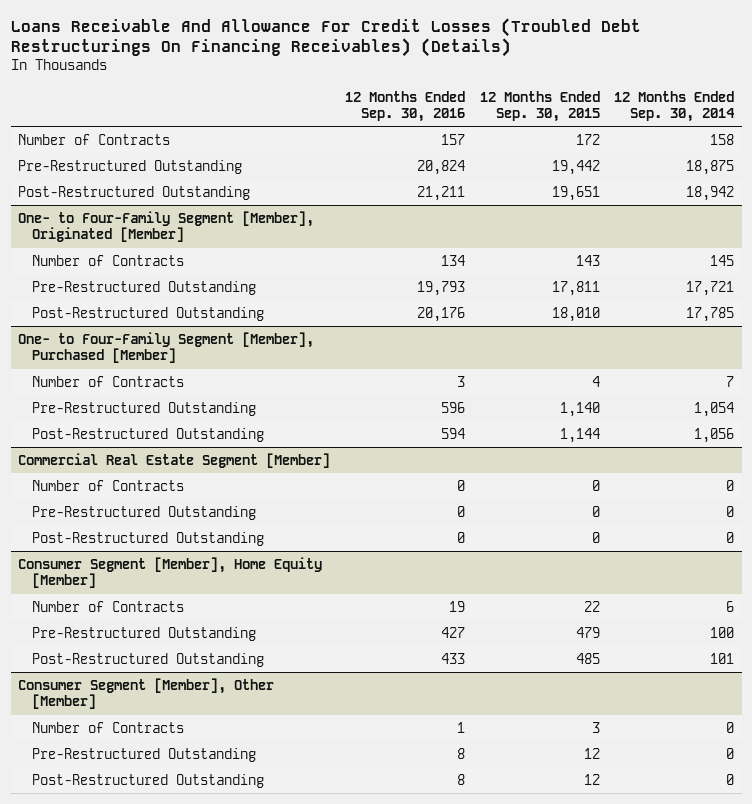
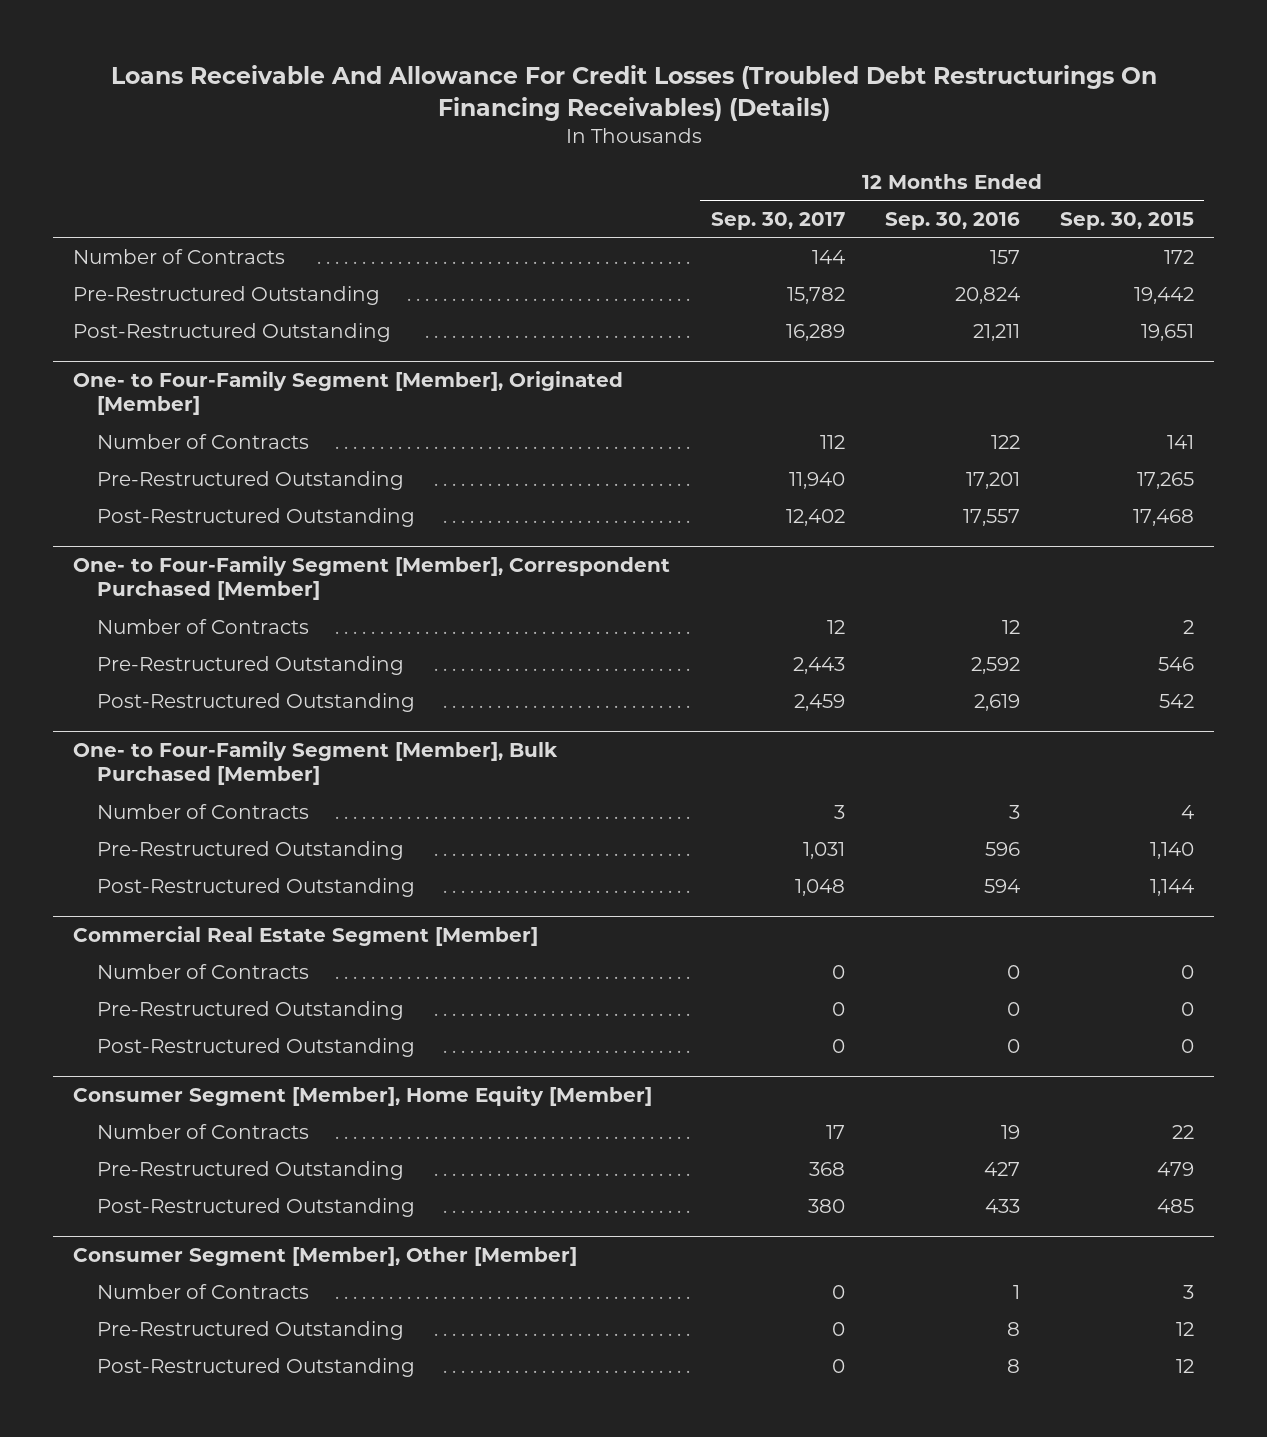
- | 12 Months Ended Sep. 30, 2016 | 12 Months Ended Sep. 30, 2015 | 12 Months Ended Sep. 30, 2014
+ | 12 Months Ended Sep. 30, 2017 | 12 Months Ended Sep. 30, 2016 | 12 Months Ended Sep. 30, 2015
@ One- to Four-Family Segment [Member], Originated [Member]
- Number of Contracts | 134 | 143 | 145
- Pre-Restructured Outstanding | 19,793 | 17,811 | 17,721
- Post-Restructured Outstanding | 20,176 | 18,010 | 17,785
- One- to Four-Family Segment [Member], Purchased [Member]
@ One- to Four-Family Segment [Member], Originated [Member]
+ Number of Contracts | 112 | 122 | 141
+ Pre-Restructured Outstanding | 11,940 | 17,201 | 17,265
+ Post-Restructured Outstanding | 12,402 | 17,557 | 17,468
+ One- to Four-Family Segment [Member], Correspondent Purchased [Member]
+ Number of Contracts | 12 | 12 | 2
+ Pre-Restructured Outstanding | 2,443 | 2,592 | 546
+ Post-Restructured Outstanding | 2,459 | 2,619 | 542
+ One- to Four-Family Segment [Member], Bulk Purchased [Member]

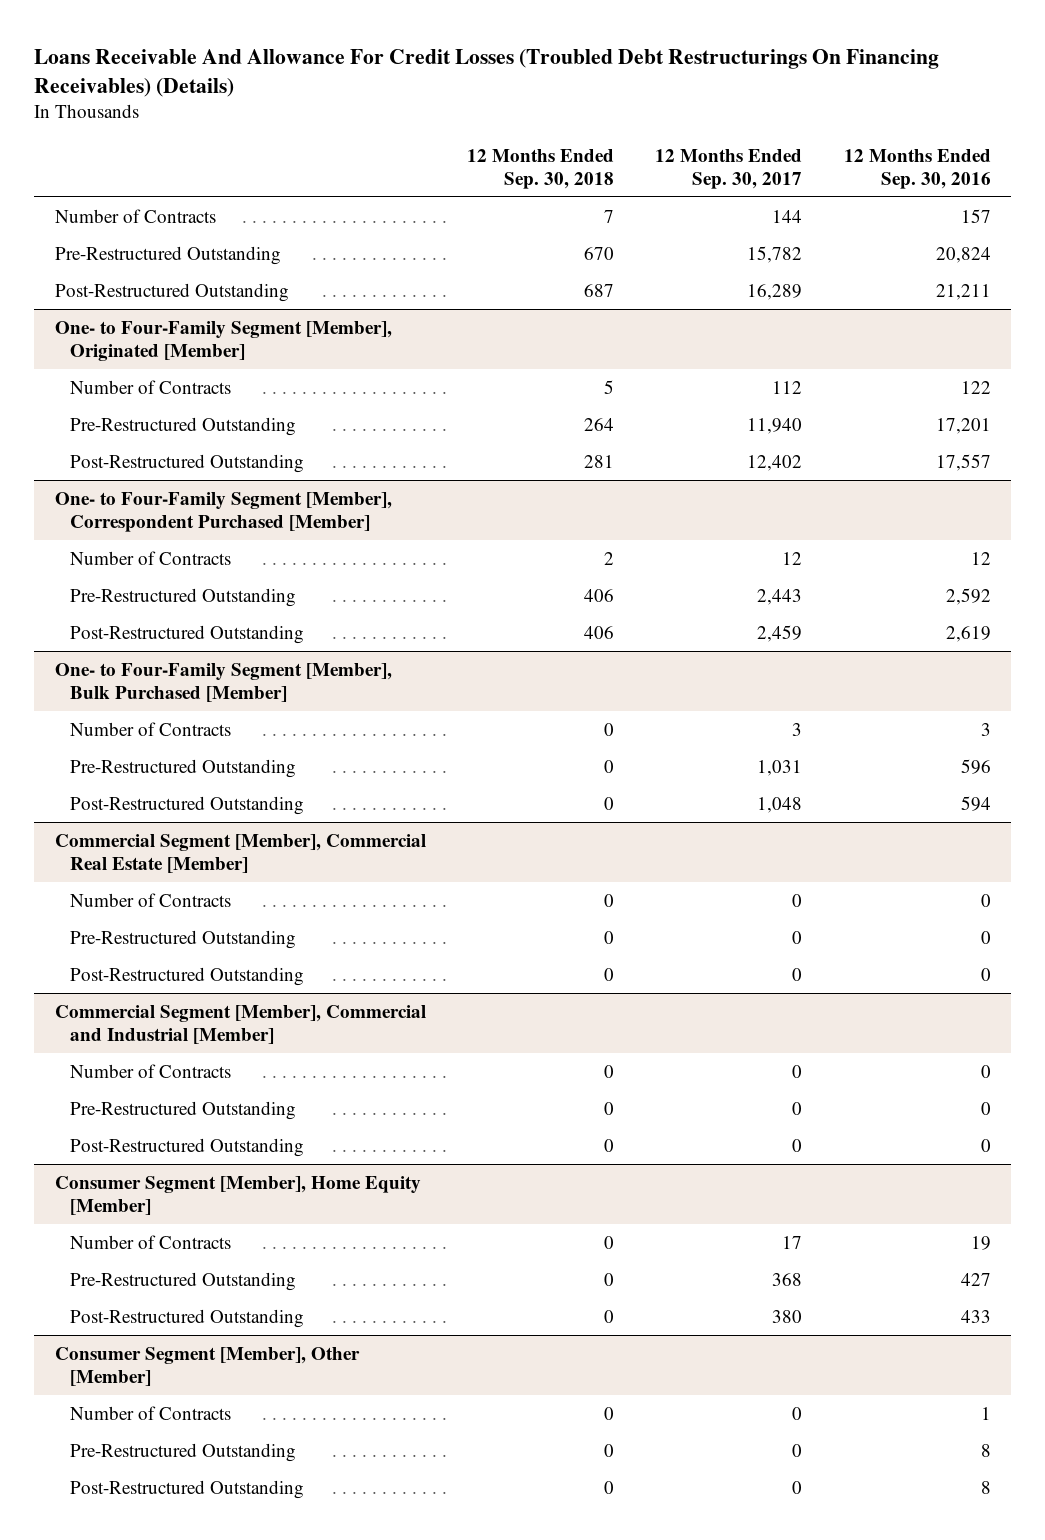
- | 12 Months Ended Sep. 30, 2017 | 12 Months Ended Sep. 30, 2016 | 12 Months Ended Sep. 30, 2015
+ | 12 Months Ended Sep. 30, 2018 | 12 Months Ended Sep. 30, 2017 | 12 Months Ended Sep. 30, 2016
- Commercial Real Estate Segment [Member]
+ Commercial Segment [Member], Commercial Real Estate [Member]
+ Commercial Segment [Member], Commercial and Industrial [Member]
+ Number of Contracts | 0 | 0 | 0
+ Pre-Restructured Outstanding | 0 | 0 | 0
+ Post-Restructured Outstanding | 0 | 0 | 0

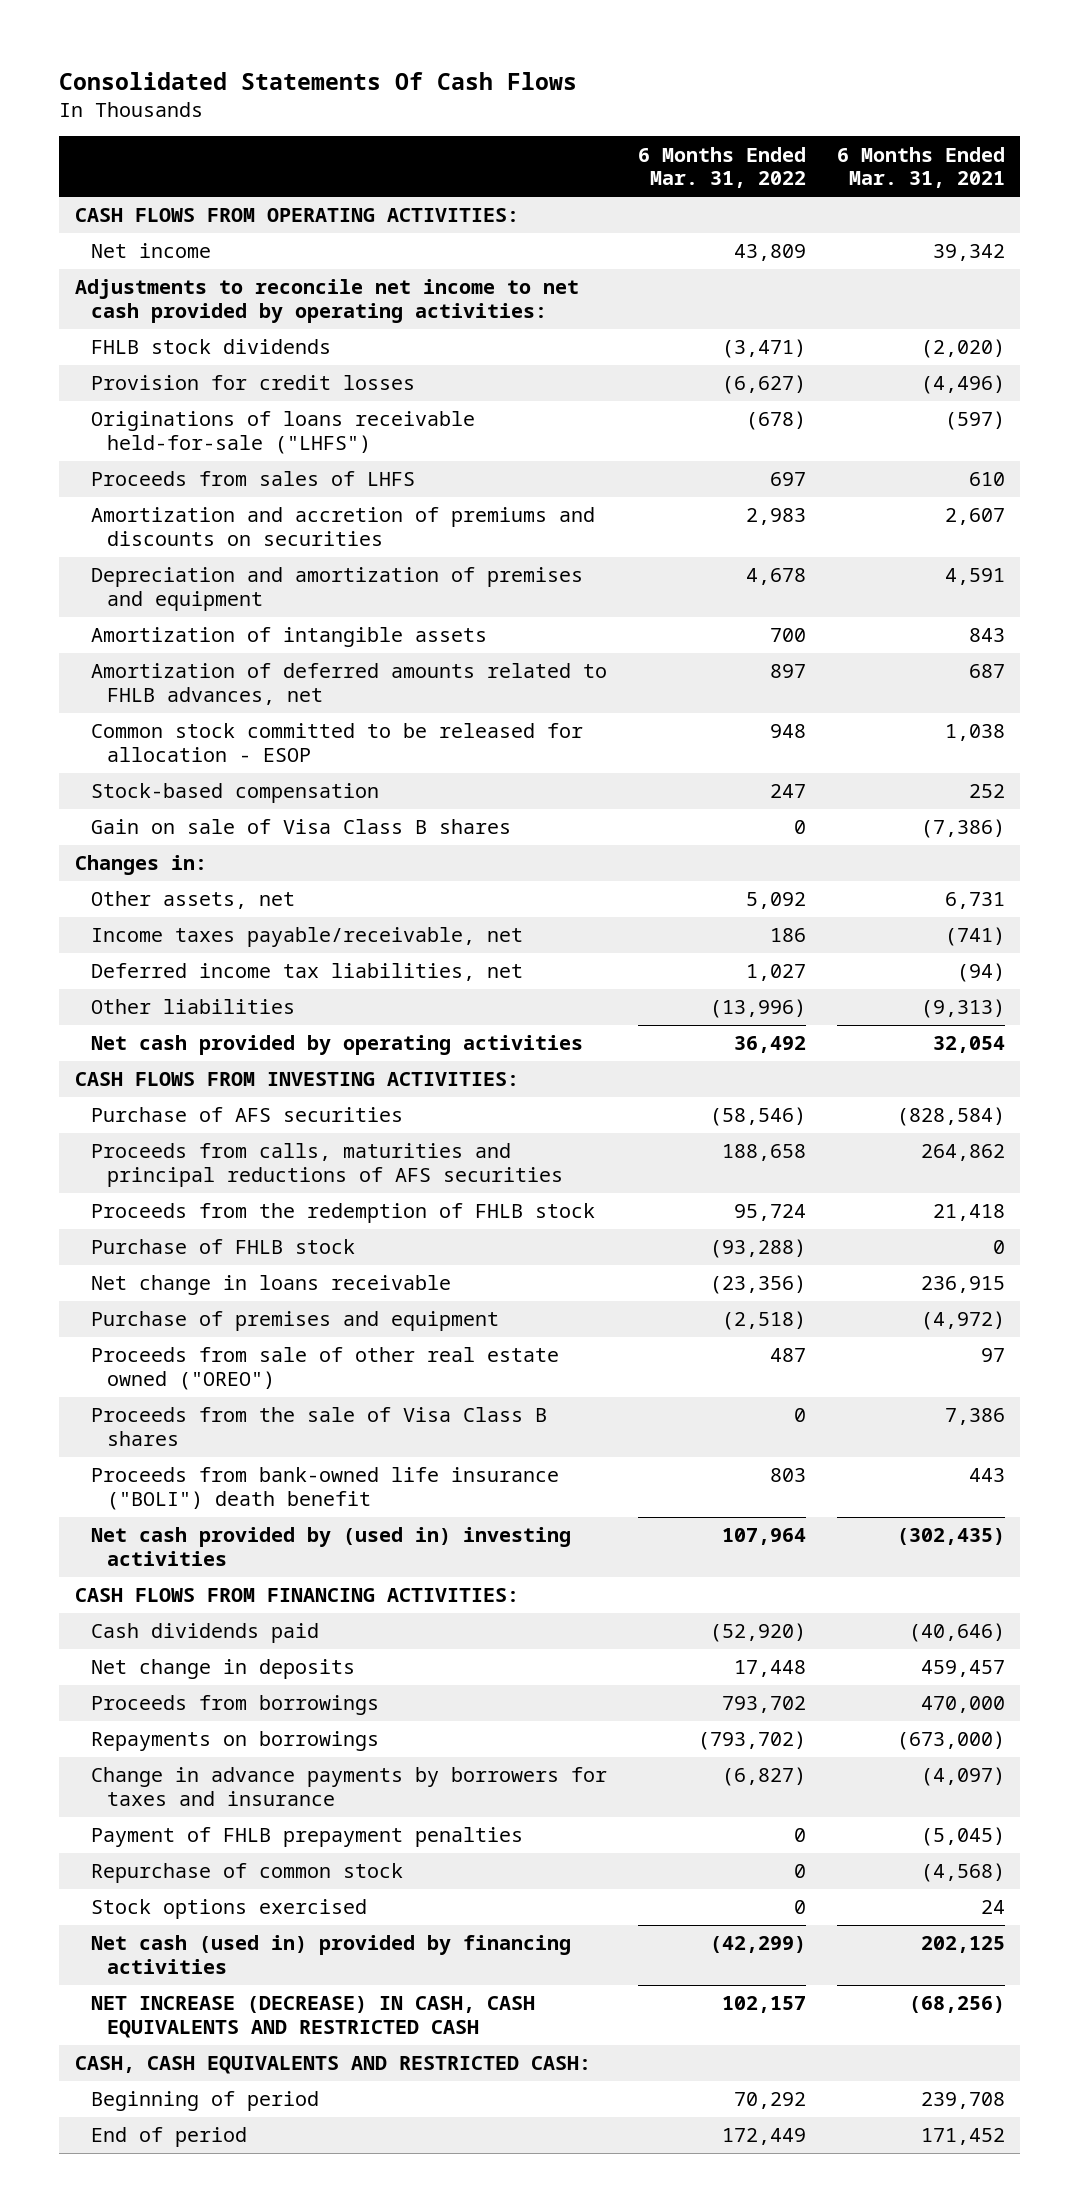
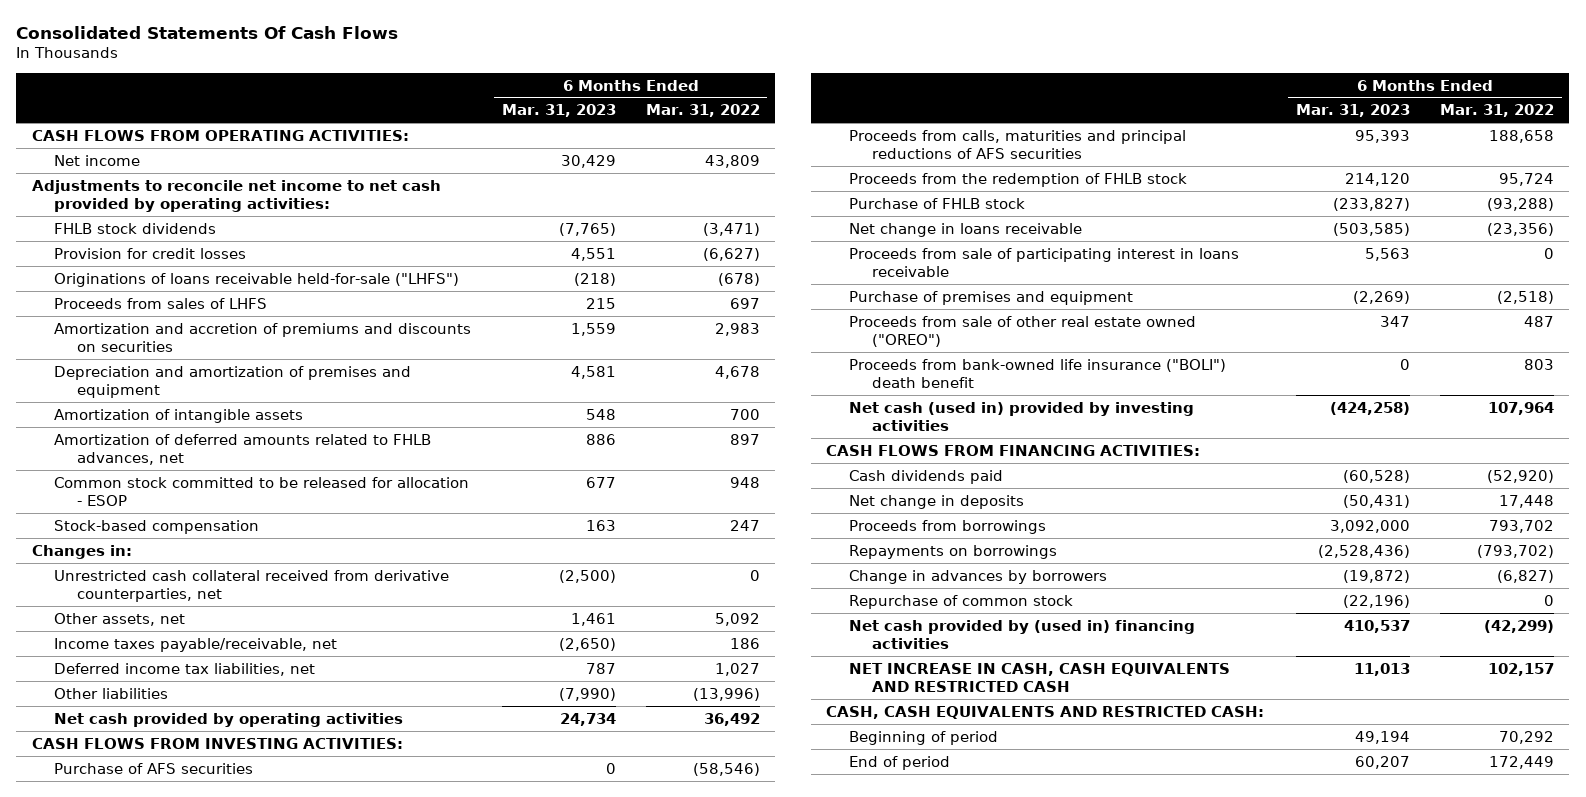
- | 6 Months Ended Mar. 31, 2022 | 6 Months Ended Mar. 31, 2021
+ | 6 Months Ended Mar. 31, 2023 | 6 Months Ended Mar. 31, 2022
- Gain on sale of Visa Class B shares | 0 | (7,386)
+ Unrestricted cash collateral received from derivative counterparties, net | (2,500) | 0
+ Proceeds from sale of participating interest in loans receivable | 5,563 | 0
- Proceeds from the sale of Visa Class B shares | 0 | 7,386
- Net cash provided by (used in) investing activities | 107,964 | (302,435)
+ Net cash (used in) provided by investing activities | (424,258) | 107,964
- Change in advance payments by borrowers for taxes and insurance | (6,827) | (4,097)
- Payment of FHLB prepayment penalties | 0 | (5,045)
+ Change in advances by borrowers | (19,872) | (6,827)
- Stock options exercised | 0 | 24
- Net cash (used in) provided by financing activities | (42,299) | 202,125
- NET INCREASE (DECREASE) IN CASH, CASH EQUIVALENTS AND RESTRICTED CASH | 102,157 | (68,256)
+ Net cash provided by (used in) financing activities | 410,537 | (42,299)
+ NET INCREASE IN CASH, CASH EQUIVALENTS AND RESTRICTED CASH | 11,013 | 102,157

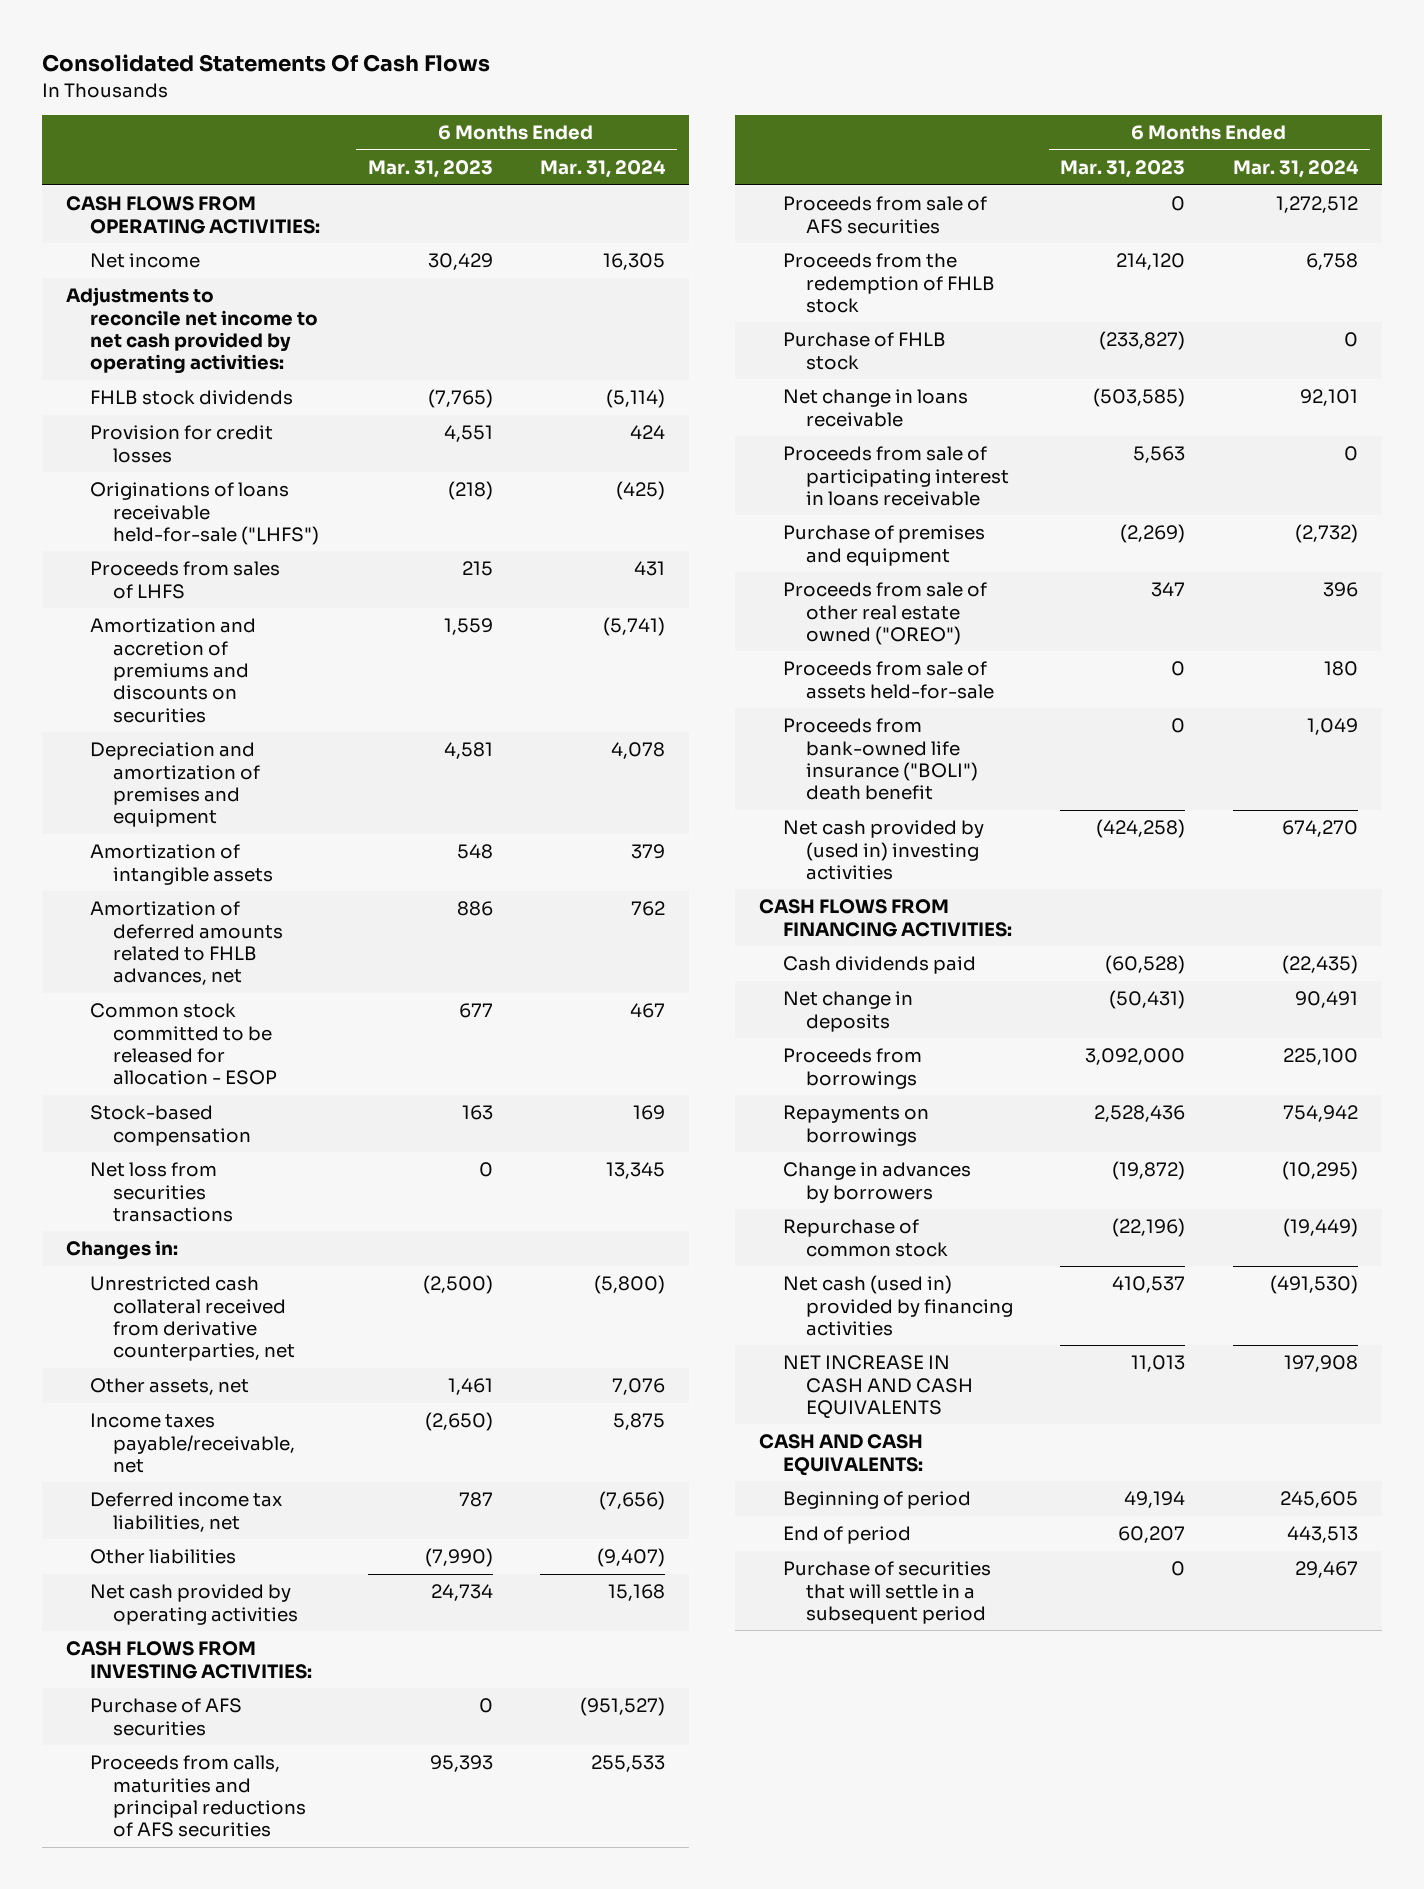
- | 6 Months Ended Mar. 31, 2023 | 6 Months Ended Mar. 31, 2022
+ | 6 Months Ended Mar. 31, 2023 | 6 Months Ended Mar. 31, 2024
+ Net loss from securities transactions | 0 | 13,345
+ Proceeds from sale of AFS securities | 0 | 1,272,512
+ Proceeds from sale of assets held-for-sale | 0 | 180
- Net cash (used in) provided by investing activities | (424,258) | 107,964
+ Net cash provided by (used in) investing activities | (424,258) | 674,270
- Repayments on borrowings | (2,528,436) | (793,702)
+ Repayments on borrowings | 2,528,436 | 754,942
- Net cash provided by (used in) financing activities | 410,537 | (42,299)
- NET INCREASE IN CASH, CASH EQUIVALENTS AND RESTRICTED CASH | 11,013 | 102,157
- CASH, CASH EQUIVALENTS AND RESTRICTED CASH:
+ Net cash (used in) provided by financing activities | 410,537 | (491,530)
+ NET INCREASE IN CASH AND CASH EQUIVALENTS | 11,013 | 197,908
+ CASH AND CASH EQUIVALENTS:
+ Purchase of securities that will settle in a subsequent period | 0 | 29,467

